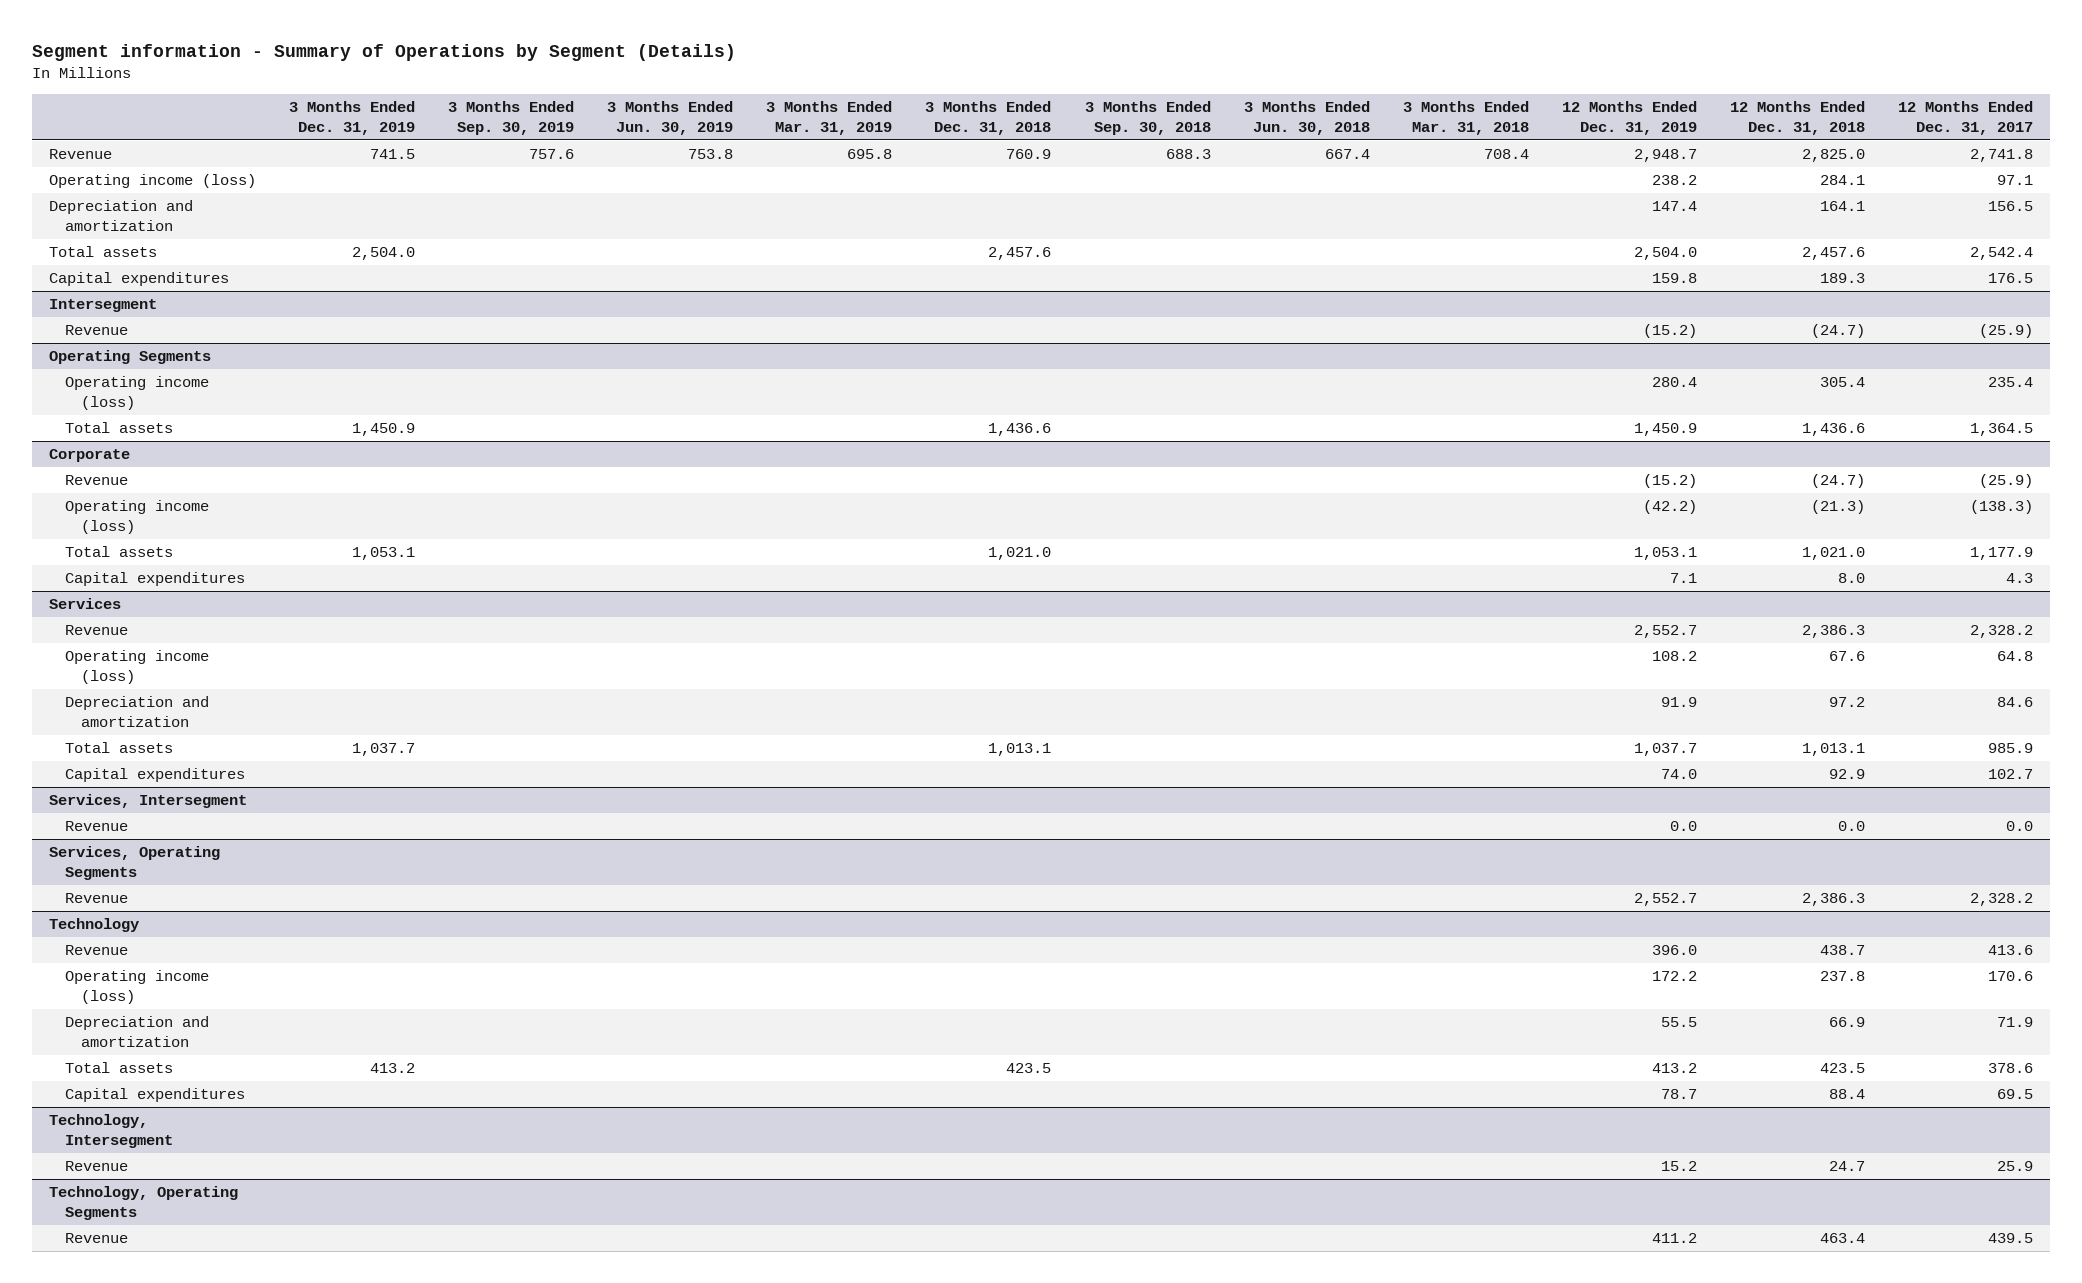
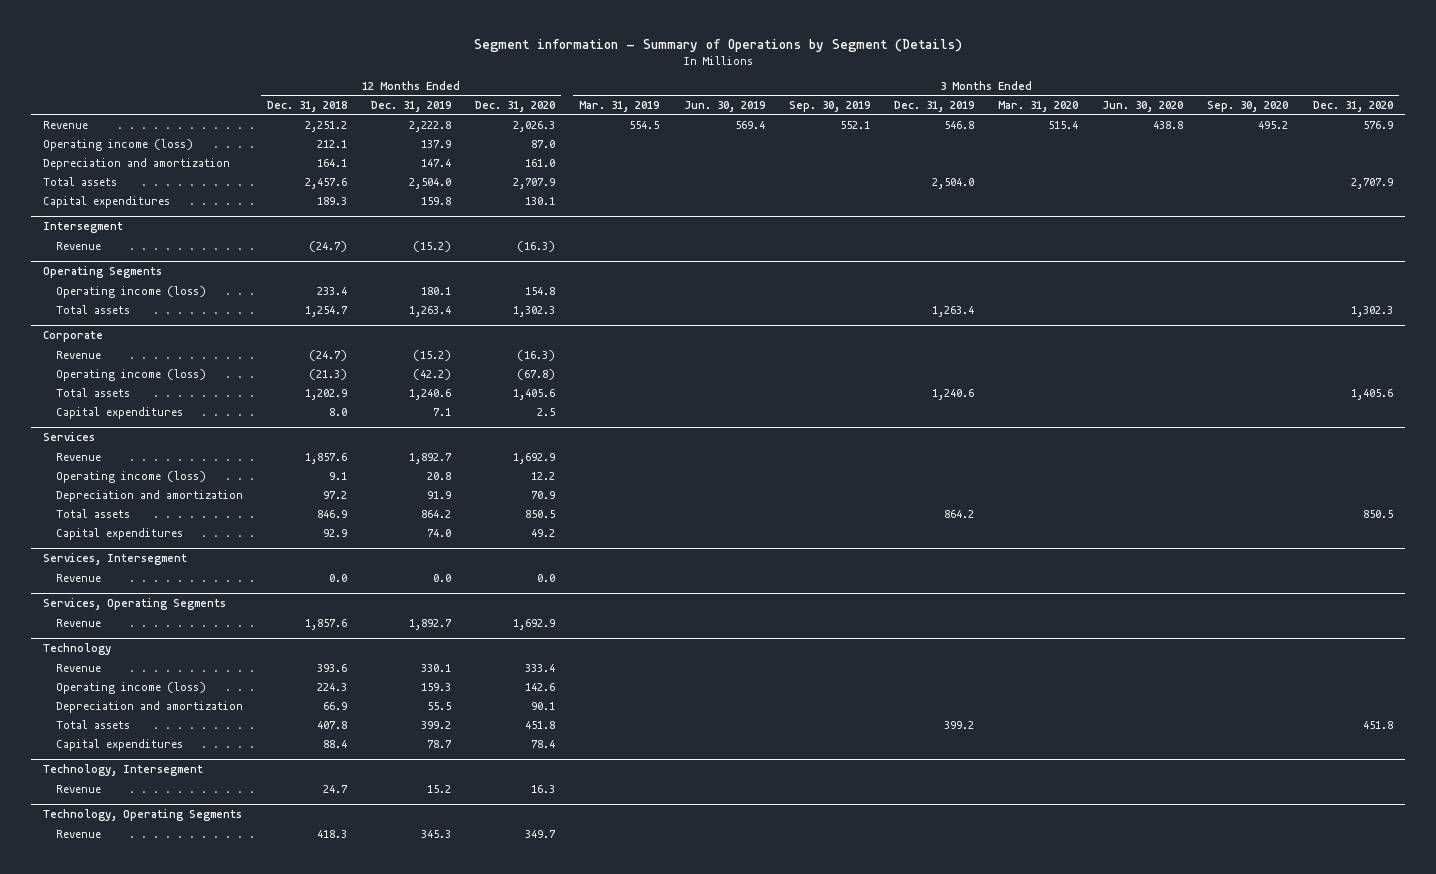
- | 3 Months Ended Dec. 31, 2019 | 3 Months Ended Sep. 30, 2019 | 3 Months Ended Jun. 30, 2019 | 3 Months Ended Mar. 31, 2019 | 3 Months Ended Dec. 31, 2018 | 3 Months Ended Sep. 30, 2018 | 3 Months Ended Jun. 30, 2018 | 3 Months Ended Mar. 31, 2018 | 12 Months Ended Dec. 31, 2019 | 12 Months Ended Dec. 31, 2018 | 12 Months Ended Dec. 31, 2017
+ | 12 Months Ended Dec. 31, 2018 | 12 Months Ended Dec. 31, 2019 | 12 Months Ended Dec. 31, 2020 | 3 Months Ended Mar. 31, 2019 | 3 Months Ended Jun. 30, 2019 | 3 Months Ended Sep. 30, 2019 | 3 Months Ended Dec. 31, 2019 | 3 Months Ended Mar. 31, 2020 | 3 Months Ended Jun. 30, 2020 | 3 Months Ended Sep. 30, 2020 | 3 Months Ended Dec. 31, 2020
- Revenue | 741.5 | 757.6 | 753.8 | 695.8 | 760.9 | 688.3 | 667.4 | 708.4 | 2,948.7 | 2,825.0 | 2,741.8
- Operating income (loss) | | | | | | | | | 238.2 | 284.1 | 97.1
+ Revenue | 2,251.2 | 2,222.8 | 2,026.3 | 554.5 | 569.4 | 552.1 | 546.8 | 515.4 | 438.8 | 495.2 | 576.9
+ Operating income (loss) | 212.1 | 137.9 | 87.0 | | | | | | | |
@ Operating Segments
- Operating income (loss) | | | | | | | | | 280.4 | 305.4 | 235.4
- Total assets | 1,450.9 | | | | 1,436.6 | | | | 1,450.9 | 1,436.6 | 1,364.5
+ Operating income (loss) | 233.4 | 180.1 | 154.8 | | | | | | | |
+ Total assets | 1,254.7 | 1,263.4 | 1,302.3 | | | | 1,263.4 | | | | 1,302.3
@ Corporate
- Total assets | 1,053.1 | | | | 1,021.0 | | | | 1,053.1 | 1,021.0 | 1,177.9
+ Total assets | 1,202.9 | 1,240.6 | 1,405.6 | | | | 1,240.6 | | | | 1,405.6
@ Services
- Revenue | | | | | | | | | 2,552.7 | 2,386.3 | 2,328.2
- Operating income (loss) | | | | | | | | | 108.2 | 67.6 | 64.8
+ Revenue | 1,857.6 | 1,892.7 | 1,692.9 | | | | | | | |
+ Operating income (loss) | 9.1 | 20.8 | 12.2 | | | | | | | |
- Total assets | 1,037.7 | | | | 1,013.1 | | | | 1,037.7 | 1,013.1 | 985.9
+ Total assets | 846.9 | 864.2 | 850.5 | | | | 864.2 | | | | 850.5
@ Services, Operating Segments
- Revenue | | | | | | | | | 2,552.7 | 2,386.3 | 2,328.2
+ Revenue | 1,857.6 | 1,892.7 | 1,692.9 | | | | | | | |
@ Technology
- Revenue | | | | | | | | | 396.0 | 438.7 | 413.6
- Operating income (loss) | | | | | | | | | 172.2 | 237.8 | 170.6
+ Revenue | 393.6 | 330.1 | 333.4 | | | | | | | |
+ Operating income (loss) | 224.3 | 159.3 | 142.6 | | | | | | | |
- Total assets | 413.2 | | | | 423.5 | | | | 413.2 | 423.5 | 378.6
+ Total assets | 407.8 | 399.2 | 451.8 | | | | 399.2 | | | | 451.8
@ Technology, Operating Segments
- Revenue | | | | | | | | | 411.2 | 463.4 | 439.5
+ Revenue | 418.3 | 345.3 | 349.7 | | | | | | | |

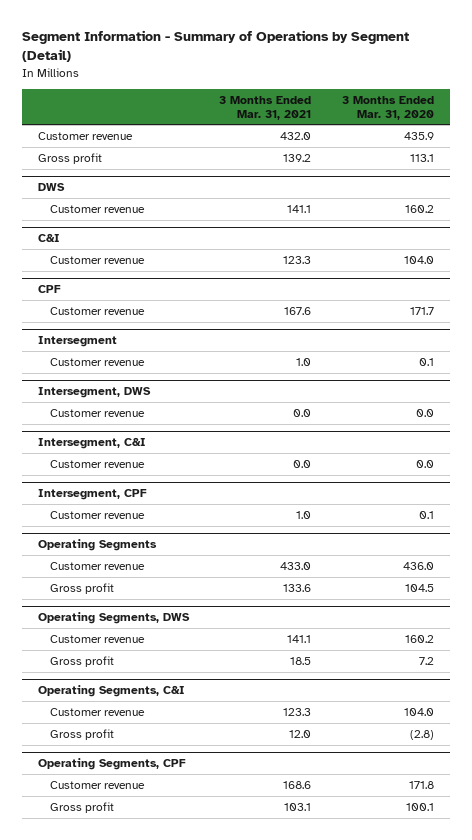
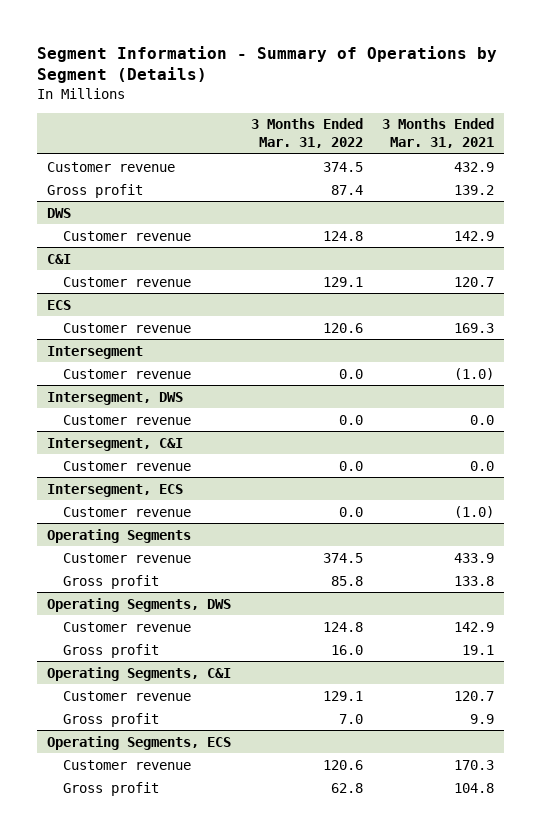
- Segment Information - Summary of Operations by Segment (Detail)
+ Segment Information - Summary of Operations by Segment (Details)
- | 3 Months Ended Mar. 31, 2021 | 3 Months Ended Mar. 31, 2020
+ | 3 Months Ended Mar. 31, 2022 | 3 Months Ended Mar. 31, 2021
- Customer revenue | 432.0 | 435.9
+ Customer revenue | 374.5 | 432.9
@ DWS
- Customer revenue | 141.1 | 160.2
+ Customer revenue | 124.8 | 142.9
@ C&I
- Customer revenue | 123.3 | 104.0
- CPF
- Customer revenue | 167.6 | 171.7
@ C&I
+ Customer revenue | 129.1 | 120.7
+ ECS
+ Customer revenue | 120.6 | 169.3
@ Intersegment
- Customer revenue | 1.0 | 0.1
+ Customer revenue | 0.0 | (1.0)
- Intersegment, CPF
- Customer revenue | 1.0 | 0.1
+ Intersegment, ECS
+ Customer revenue | 0.0 | (1.0)
@ Operating Segments
- Customer revenue | 433.0 | 436.0
- Gross profit | 133.6 | 104.5
+ Customer revenue | 374.5 | 433.9
+ Gross profit | 85.8 | 133.8
@ Operating Segments, DWS
- Customer revenue | 141.1 | 160.2
- Gross profit | 18.5 | 7.2
+ Customer revenue | 124.8 | 142.9
+ Gross profit | 16.0 | 19.1
@ Operating Segments, C&I
- Customer revenue | 123.3 | 104.0
- Gross profit | 12.0 | (2.8)
- Operating Segments, CPF
- Customer revenue | 168.6 | 171.8
- Gross profit | 103.1 | 100.1
@ Operating Segments, C&I
+ Customer revenue | 129.1 | 120.7
+ Gross profit | 7.0 | 9.9
+ Operating Segments, ECS
+ Customer revenue | 120.6 | 170.3
+ Gross profit | 62.8 | 104.8

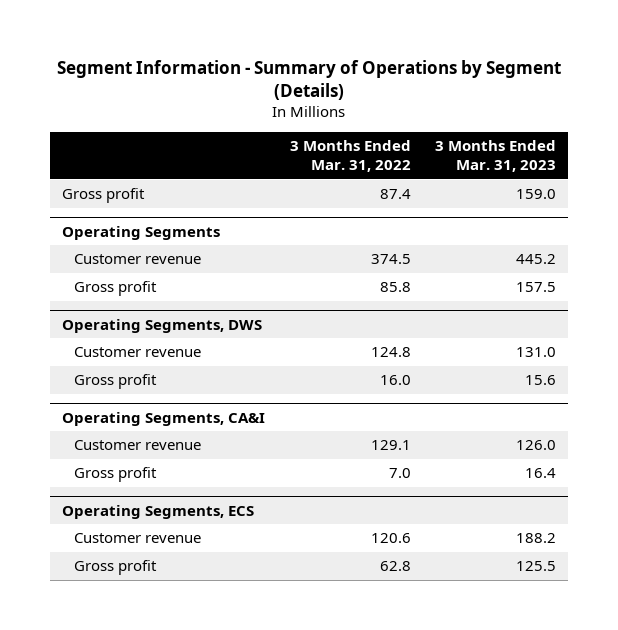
- | 3 Months Ended Mar. 31, 2022 | 3 Months Ended Mar. 31, 2021
+ | 3 Months Ended Mar. 31, 2022 | 3 Months Ended Mar. 31, 2023
- Customer revenue | 374.5 | 432.9
- DWS
- Customer revenue | 124.8 | 142.9
- C&I
- Customer revenue | 129.1 | 120.7
- ECS
- Customer revenue | 120.6 | 169.3
- Intersegment
- Customer revenue | 0.0 | (1.0)
- Intersegment, DWS
- Customer revenue | 0.0 | 0.0
- Intersegment, C&I
- Customer revenue | 0.0 | 0.0
- Intersegment, ECS
- Customer revenue | 0.0 | (1.0)
- Operating Segments, C&I
+ Operating Segments, CA&I

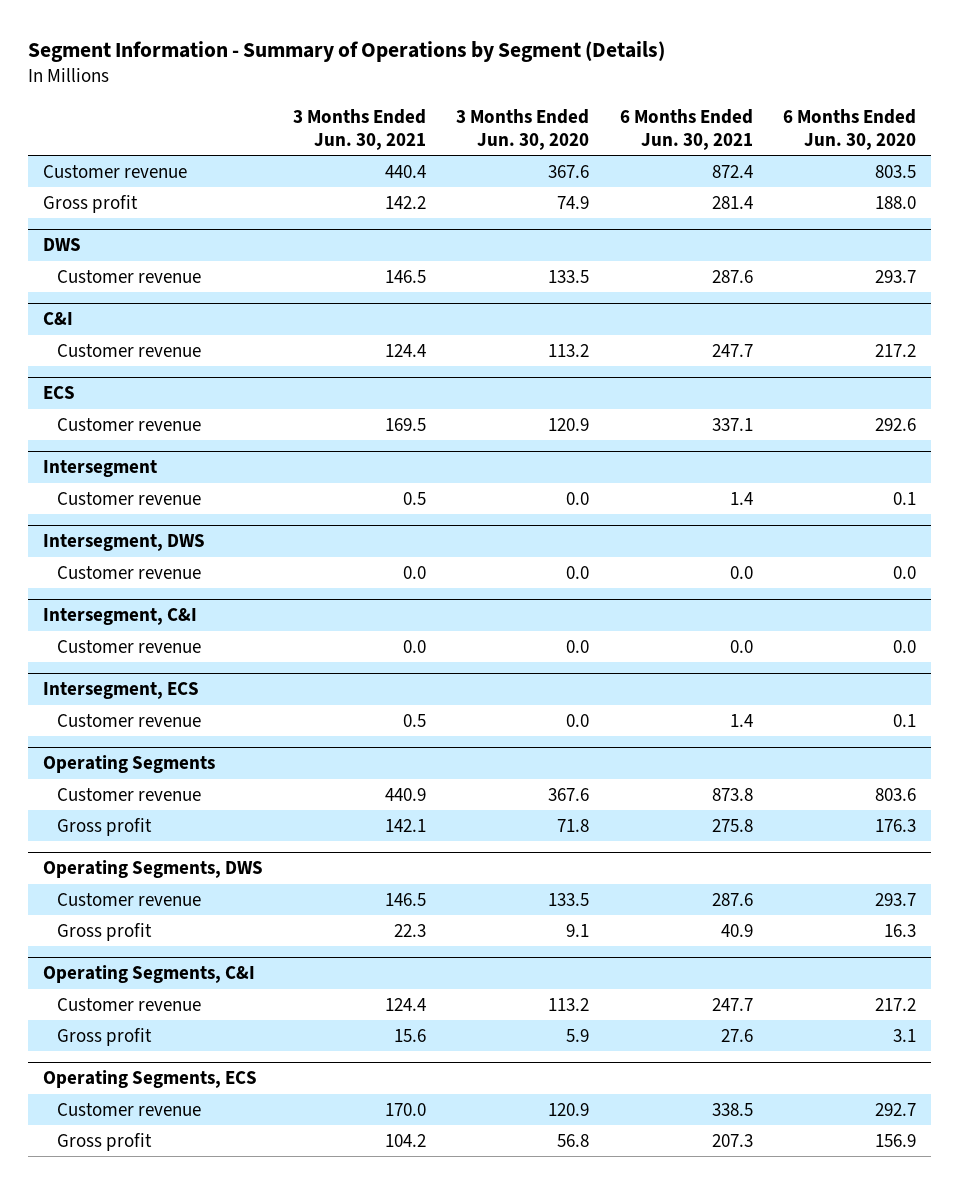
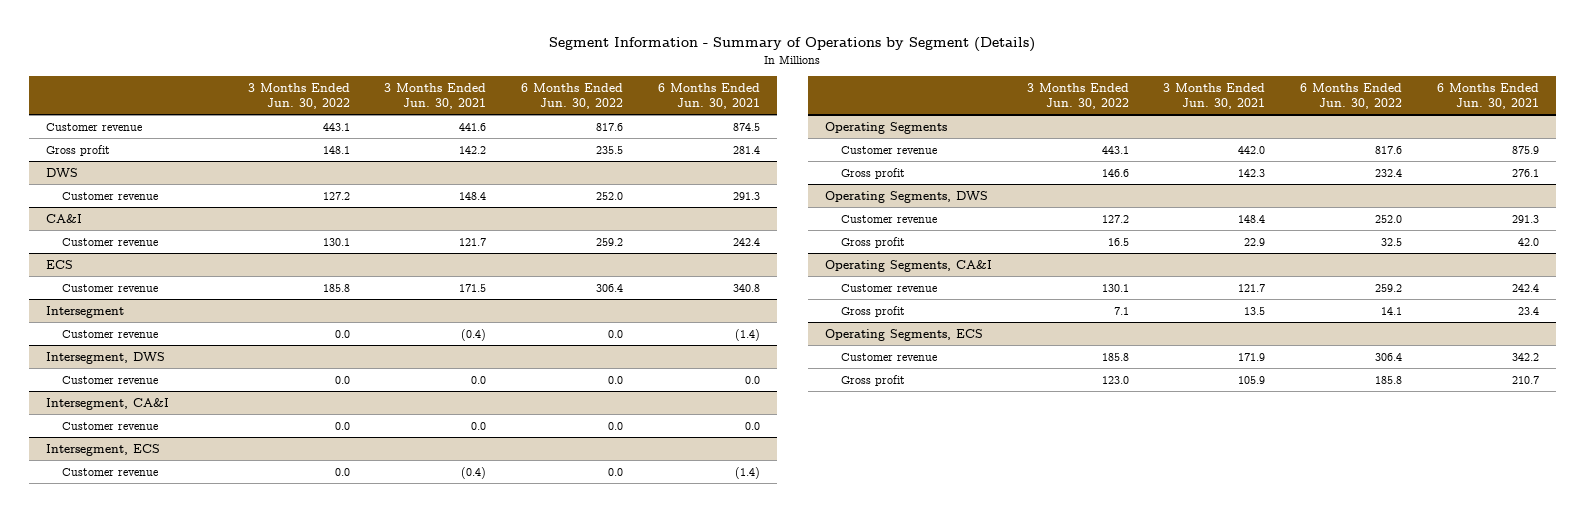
- | 3 Months Ended Jun. 30, 2021 | 3 Months Ended Jun. 30, 2020 | 6 Months Ended Jun. 30, 2021 | 6 Months Ended Jun. 30, 2020
+ | 3 Months Ended Jun. 30, 2022 | 3 Months Ended Jun. 30, 2021 | 6 Months Ended Jun. 30, 2022 | 6 Months Ended Jun. 30, 2021
- Customer revenue | 440.4 | 367.6 | 872.4 | 803.5
+ Customer revenue | 443.1 | 441.6 | 817.6 | 874.5
@ DWS
- Customer revenue | 146.5 | 133.5 | 287.6 | 293.7
- C&I
- Customer revenue | 124.4 | 113.2 | 247.7 | 217.2
@ DWS
+ Customer revenue | 127.2 | 148.4 | 252.0 | 291.3
+ CA&I
+ Customer revenue | 130.1 | 121.7 | 259.2 | 242.4
@ ECS
- Customer revenue | 169.5 | 120.9 | 337.1 | 292.6
+ Customer revenue | 185.8 | 171.5 | 306.4 | 340.8
@ Intersegment
- Customer revenue | 0.5 | 0.0 | 1.4 | 0.1
+ Customer revenue | 0.0 | (0.4) | 0.0 | (1.4)
- Intersegment, C&I
+ Intersegment, CA&I
@ Intersegment, ECS
- Customer revenue | 0.5 | 0.0 | 1.4 | 0.1
+ Customer revenue | 0.0 | (0.4) | 0.0 | (1.4)
@ Operating Segments
- Customer revenue | 440.9 | 367.6 | 873.8 | 803.6
- Gross profit | 142.1 | 71.8 | 275.8 | 176.3
+ Customer revenue | 443.1 | 442.0 | 817.6 | 875.9
+ Gross profit | 146.6 | 142.3 | 232.4 | 276.1
@ Operating Segments, DWS
- Customer revenue | 146.5 | 133.5 | 287.6 | 293.7
- Gross profit | 22.3 | 9.1 | 40.9 | 16.3
- Operating Segments, C&I
- Customer revenue | 124.4 | 113.2 | 247.7 | 217.2
- Gross profit | 15.6 | 5.9 | 27.6 | 3.1
@ Operating Segments, DWS
+ Customer revenue | 127.2 | 148.4 | 252.0 | 291.3
+ Gross profit | 16.5 | 22.9 | 32.5 | 42.0
+ Operating Segments, CA&I
+ Customer revenue | 130.1 | 121.7 | 259.2 | 242.4
+ Gross profit | 7.1 | 13.5 | 14.1 | 23.4
@ Operating Segments, ECS
- Customer revenue | 170.0 | 120.9 | 338.5 | 292.7
- Gross profit | 104.2 | 56.8 | 207.3 | 156.9
+ Customer revenue | 185.8 | 171.9 | 306.4 | 342.2
+ Gross profit | 123.0 | 105.9 | 185.8 | 210.7

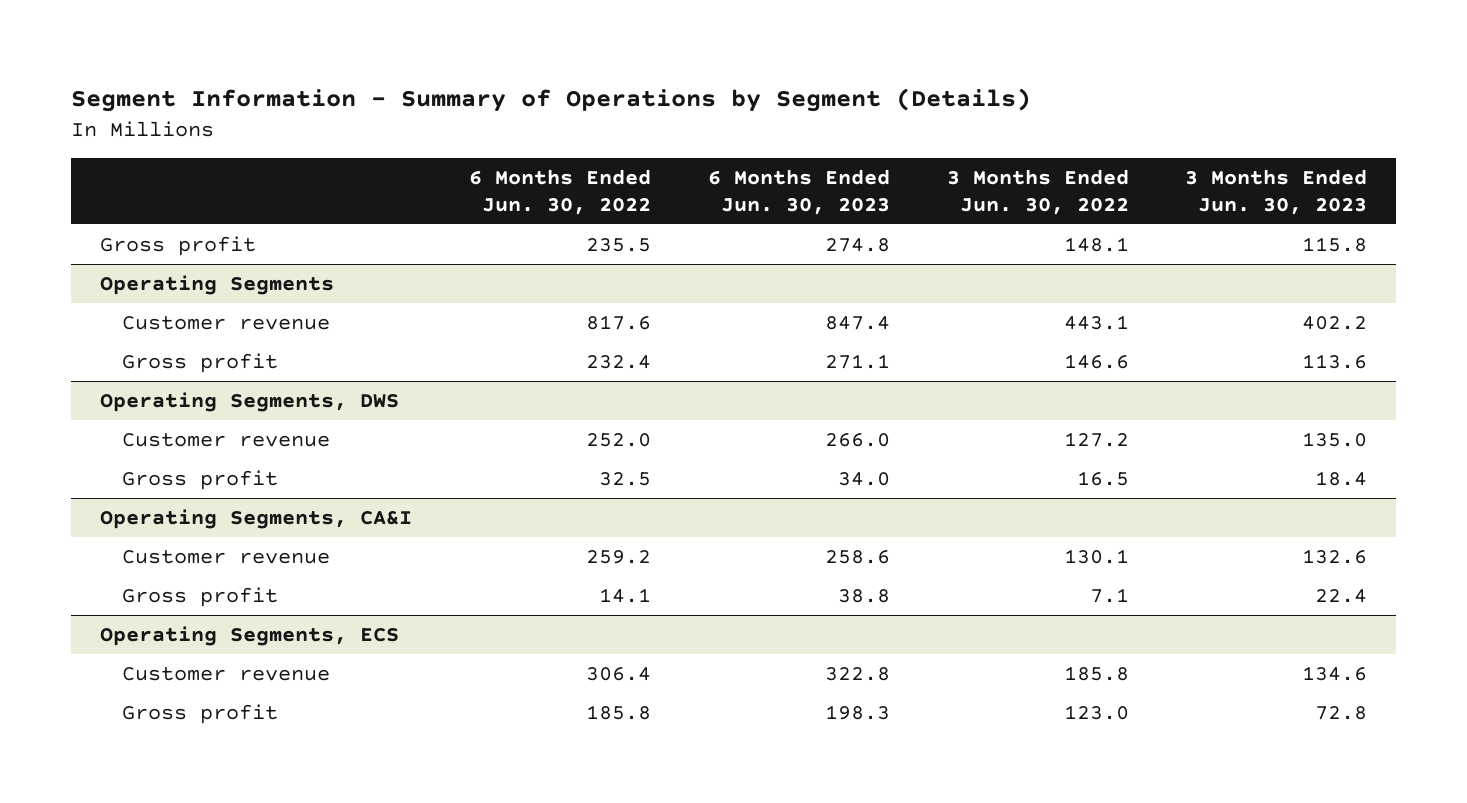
- | 3 Months Ended Jun. 30, 2022 | 3 Months Ended Jun. 30, 2021 | 6 Months Ended Jun. 30, 2022 | 6 Months Ended Jun. 30, 2021
+ | 6 Months Ended Jun. 30, 2022 | 6 Months Ended Jun. 30, 2023 | 3 Months Ended Jun. 30, 2022 | 3 Months Ended Jun. 30, 2023
- Customer revenue | 443.1 | 441.6 | 817.6 | 874.5
- DWS
- Customer revenue | 127.2 | 148.4 | 252.0 | 291.3
- CA&I
- Customer revenue | 130.1 | 121.7 | 259.2 | 242.4
- ECS
- Customer revenue | 185.8 | 171.5 | 306.4 | 340.8
- Intersegment
- Customer revenue | 0.0 | (0.4) | 0.0 | (1.4)
- Intersegment, DWS
- Customer revenue | 0.0 | 0.0 | 0.0 | 0.0
- Intersegment, CA&I
- Customer revenue | 0.0 | 0.0 | 0.0 | 0.0
- Intersegment, ECS
- Customer revenue | 0.0 | (0.4) | 0.0 | (1.4)

